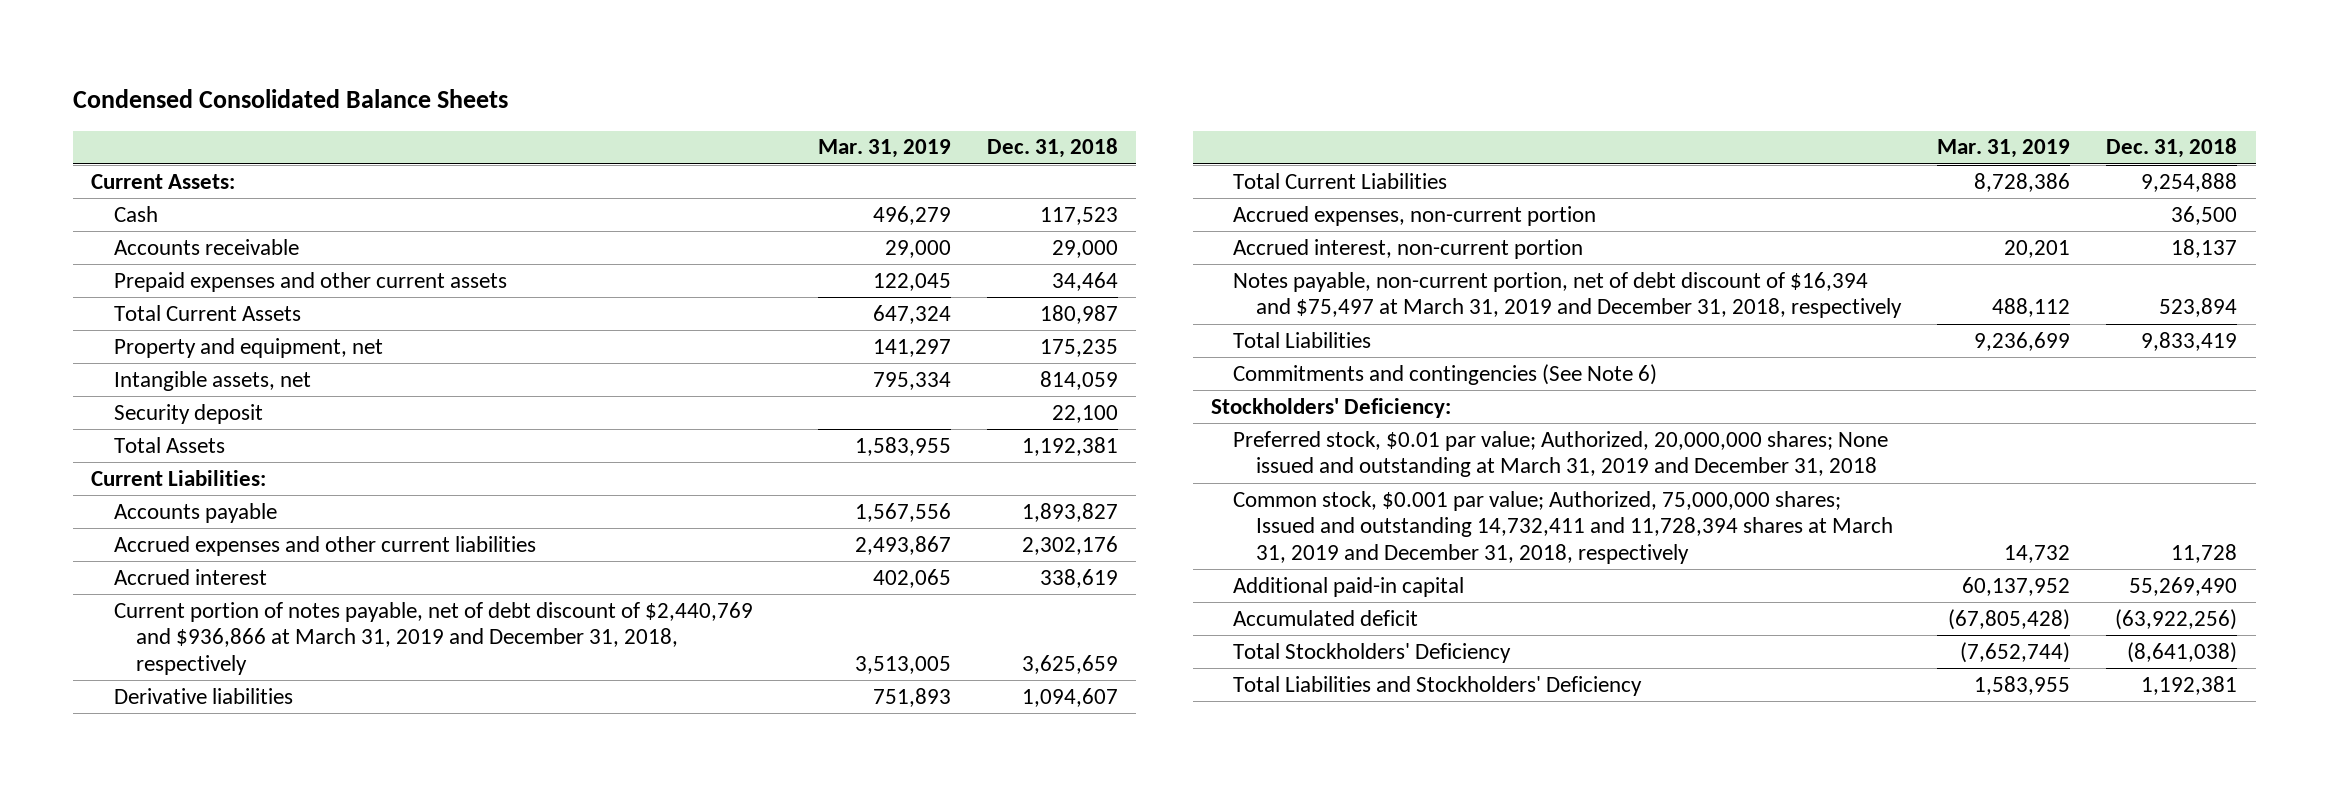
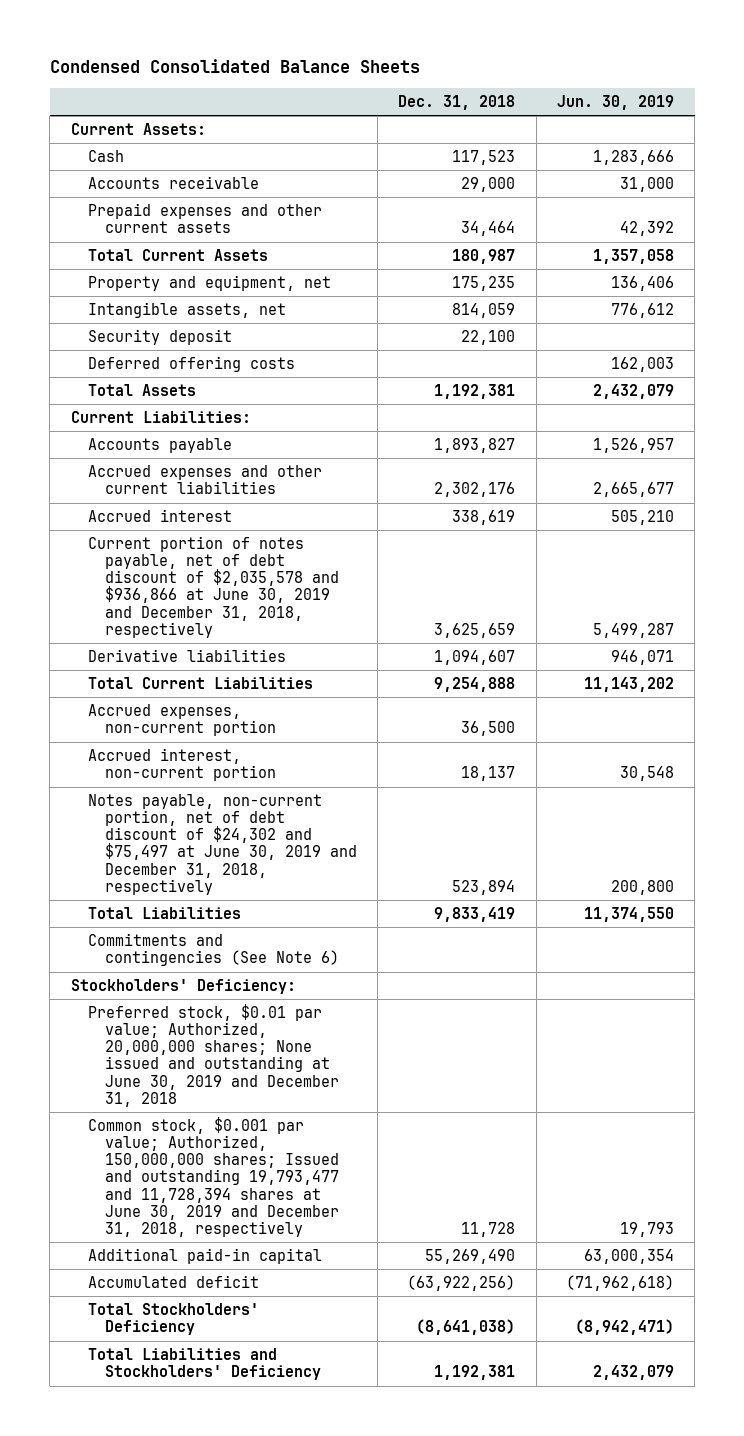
- | Mar. 31, 2019 | Dec. 31, 2018
+ | Dec. 31, 2018 | Jun. 30, 2019
+ Deferred offering costs | | 162,003
- Current portion of notes payable, net of debt discount of $2,440,769 and $936,866 at March 31, 2019 and December 31, 2018, respectively | 3,513,005 | 3,625,659
+ Current portion of notes payable, net of debt discount of $2,035,578 and $936,866 at June 30, 2019 and December 31, 2018, respectively | 3,625,659 | 5,499,287
- Notes payable, non-current portion, net of debt discount of $16,394 and $75,497 at March 31, 2019 and December 31, 2018, respectively | 488,112 | 523,894
+ Notes payable, non-current portion, net of debt discount of $24,302 and $75,497 at June 30, 2019 and December 31, 2018, respectively | 523,894 | 200,800
- Preferred stock, $0.01 par value; Authorized, 20,000,000 shares; None issued and outstanding at March 31, 2019 and December 31, 2018
- Common stock, $0.001 par value; Authorized, 75,000,000 shares; Issued and outstanding 14,732,411 and 11,728,394 shares at March 31, 2019 and December 31, 2018, respectively | 14,732 | 11,728
+ Preferred stock, $0.01 par value; Authorized, 20,000,000 shares; None issued and outstanding at June 30, 2019 and December 31, 2018
+ Common stock, $0.001 par value; Authorized, 150,000,000 shares; Issued and outstanding 19,793,477 and 11,728,394 shares at June 30, 2019 and December 31, 2018, respectively | 11,728 | 19,793

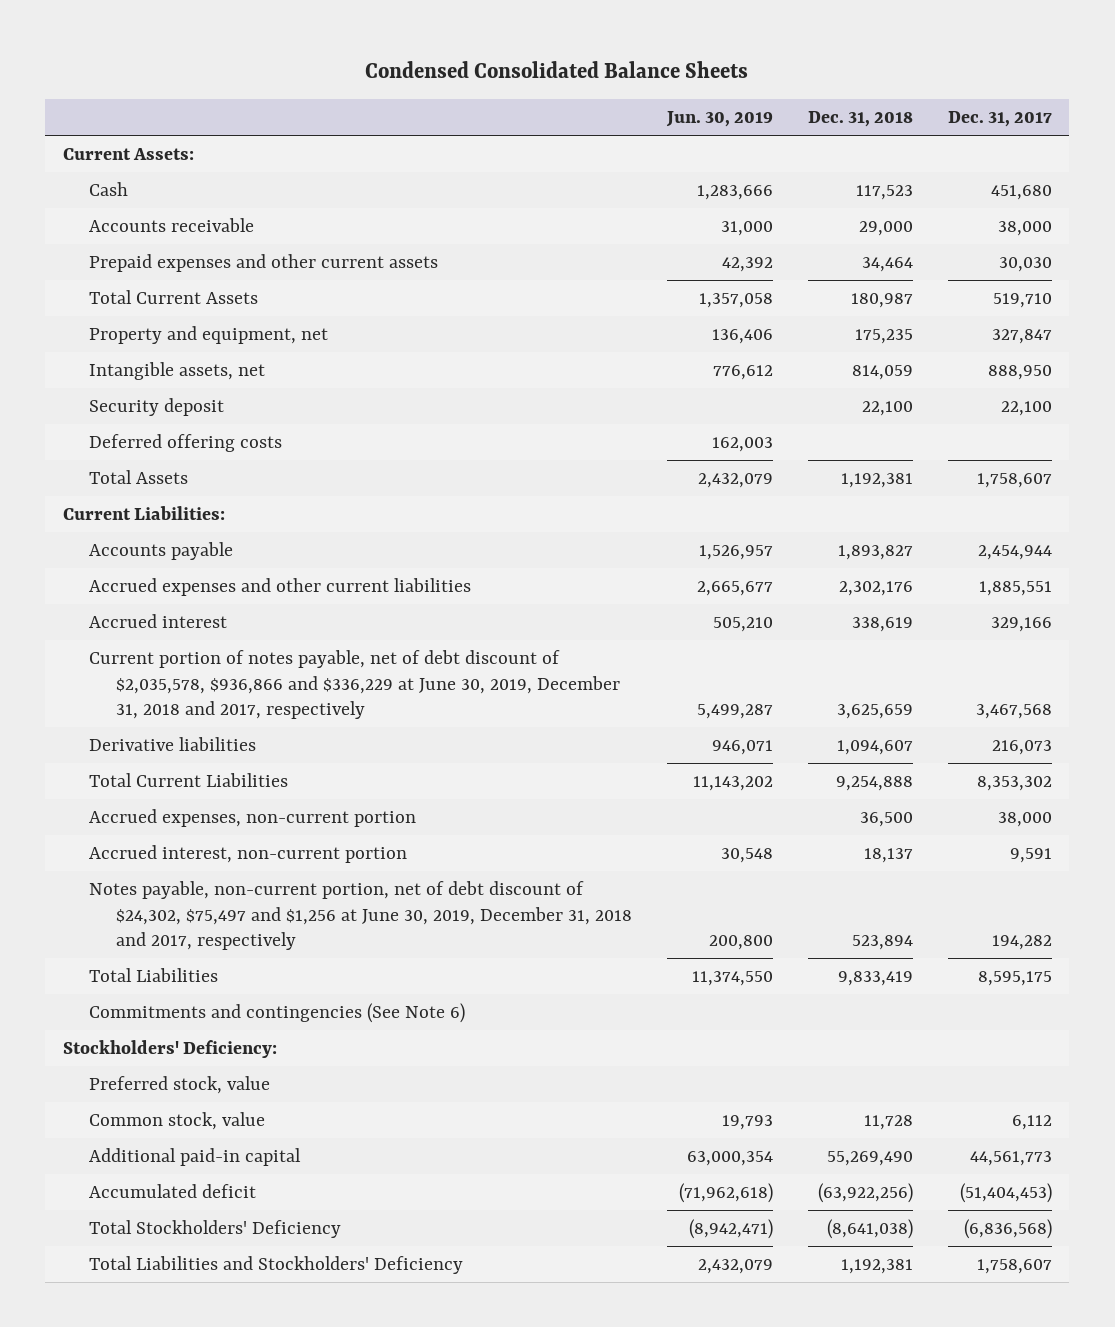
- | Dec. 31, 2018 | Jun. 30, 2019
+ | Jun. 30, 2019 | Dec. 31, 2018 | Dec. 31, 2017
- Current portion of notes payable, net of debt discount of $2,035,578 and $936,866 at June 30, 2019 and December 31, 2018, respectively | 3,625,659 | 5,499,287
+ Current portion of notes payable, net of debt discount of $2,035,578, $936,866 and $336,229 at June 30, 2019, December 31, 2018 and 2017, respectively | 5,499,287 | 3,625,659 | 3,467,568
- Notes payable, non-current portion, net of debt discount of $24,302 and $75,497 at June 30, 2019 and December 31, 2018, respectively | 523,894 | 200,800
+ Notes payable, non-current portion, net of debt discount of $24,302, $75,497 and $1,256 at June 30, 2019, December 31, 2018 and 2017, respectively | 200,800 | 523,894 | 194,282
- Preferred stock, $0.01 par value; Authorized, 20,000,000 shares; None issued and outstanding at June 30, 2019 and December 31, 2018
- Common stock, $0.001 par value; Authorized, 150,000,000 shares; Issued and outstanding 19,793,477 and 11,728,394 shares at June 30, 2019 and December 31, 2018, respectively | 11,728 | 19,793
+ Preferred stock, value
+ Common stock, value | 19,793 | 11,728 | 6,112

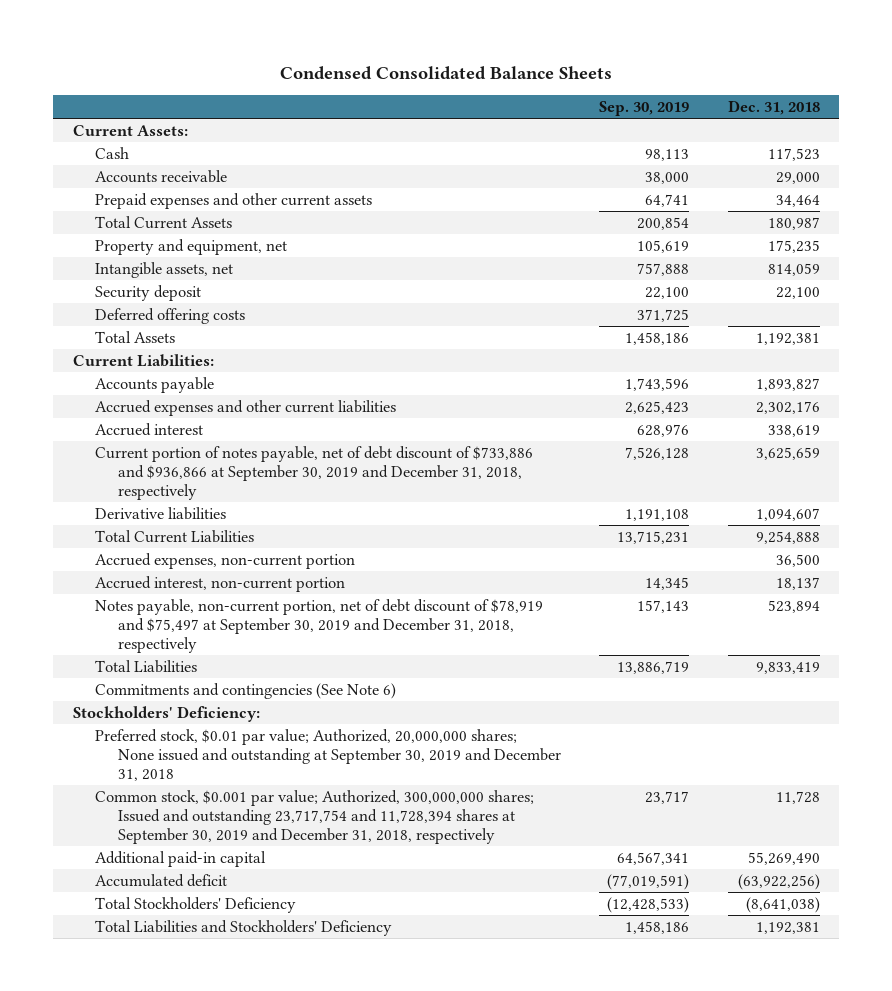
- | Jun. 30, 2019 | Dec. 31, 2018 | Dec. 31, 2017
+ | Sep. 30, 2019 | Dec. 31, 2018
- Current portion of notes payable, net of debt discount of $2,035,578, $936,866 and $336,229 at June 30, 2019, December 31, 2018 and 2017, respectively | 5,499,287 | 3,625,659 | 3,467,568
+ Current portion of notes payable, net of debt discount of $733,886 and $936,866 at September 30, 2019 and December 31, 2018, respectively | 7,526,128 | 3,625,659
- Notes payable, non-current portion, net of debt discount of $24,302, $75,497 and $1,256 at June 30, 2019, December 31, 2018 and 2017, respectively | 200,800 | 523,894 | 194,282
+ Notes payable, non-current portion, net of debt discount of $78,919 and $75,497 at September 30, 2019 and December 31, 2018, respectively | 157,143 | 523,894
- Preferred stock, value
- Common stock, value | 19,793 | 11,728 | 6,112
+ Preferred stock, $0.01 par value; Authorized, 20,000,000 shares; None issued and outstanding at September 30, 2019 and December 31, 2018
+ Common stock, $0.001 par value; Authorized, 300,000,000 shares; Issued and outstanding 23,717,754 and 11,728,394 shares at September 30, 2019 and December 31, 2018, respectively | 23,717 | 11,728

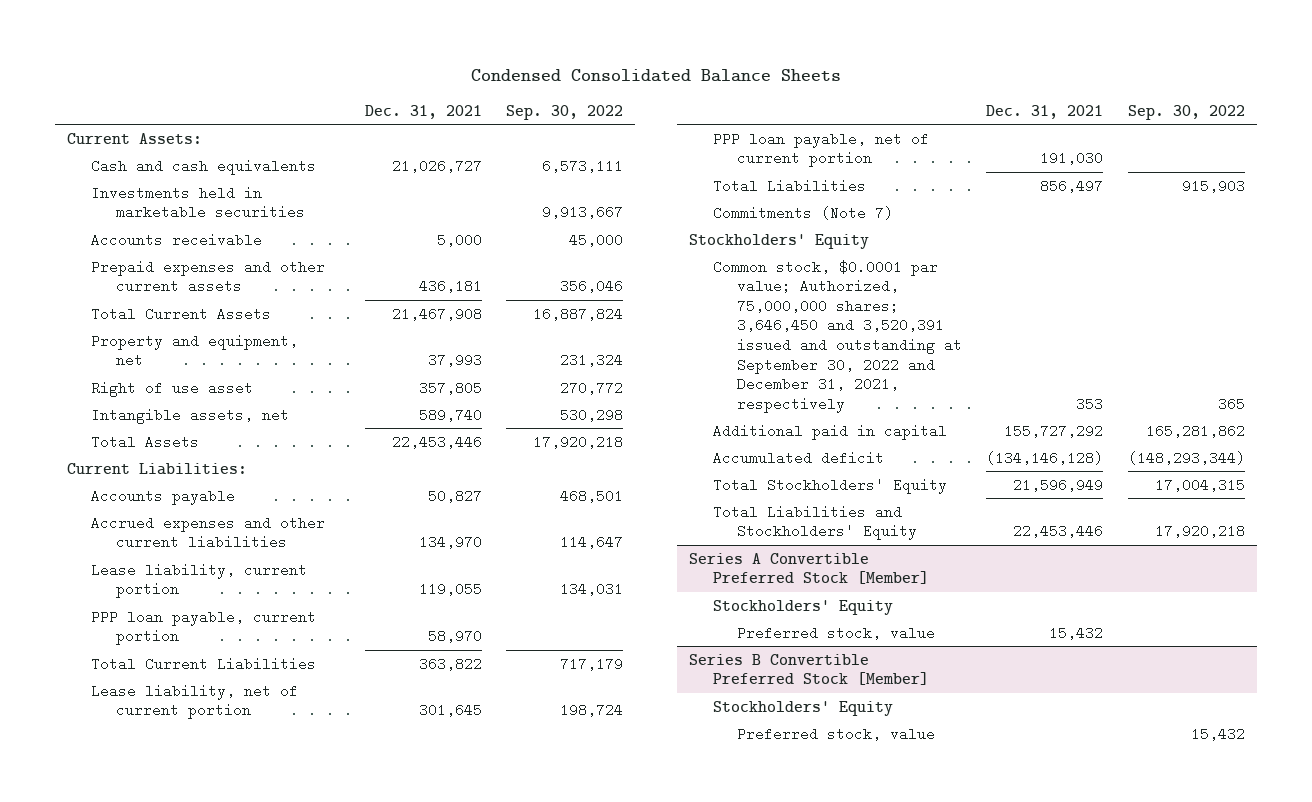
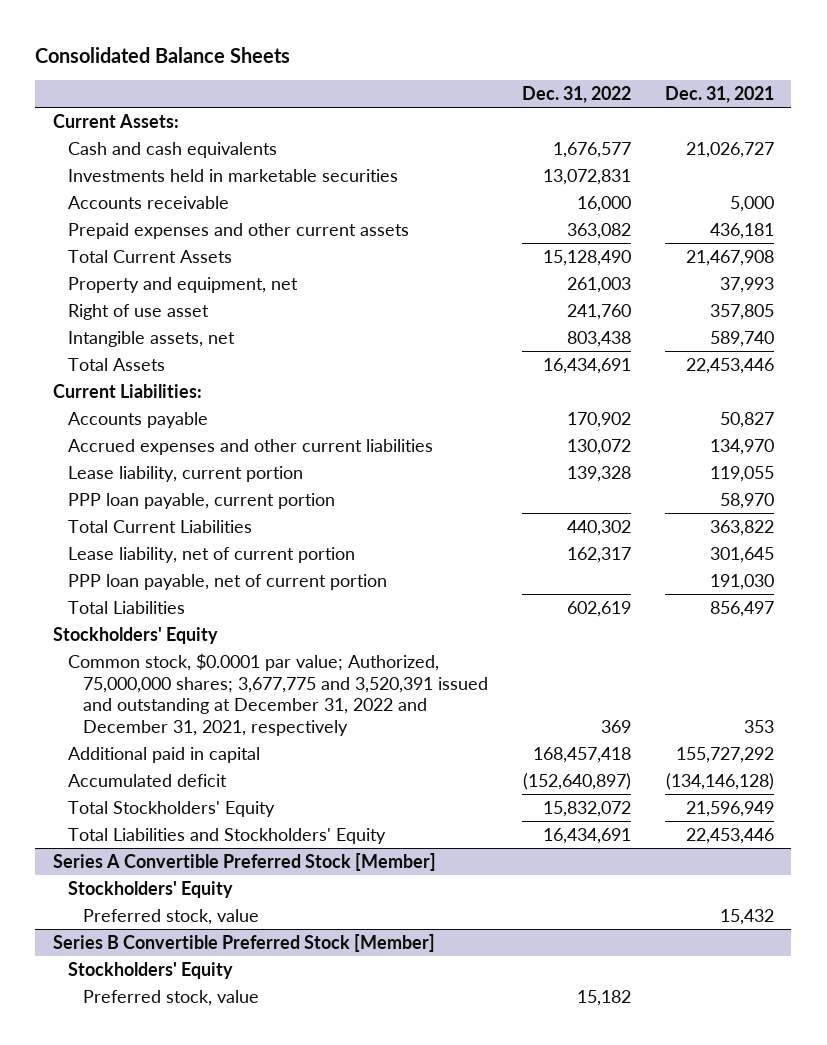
- Condensed Consolidated Balance Sheets
+ Consolidated Balance Sheets
- | Dec. 31, 2021 | Sep. 30, 2022
+ | Dec. 31, 2022 | Dec. 31, 2021
- Commitments (Note 7)
- Common stock, $0.0001 par value; Authorized, 75,000,000 shares; 3,646,450 and 3,520,391 issued and outstanding at September 30, 2022 and December 31, 2021, respectively | 353 | 365
+ Common stock, $0.0001 par value; Authorized, 75,000,000 shares; 3,677,775 and 3,520,391 issued and outstanding at December 31, 2022 and December 31, 2021, respectively | 369 | 353

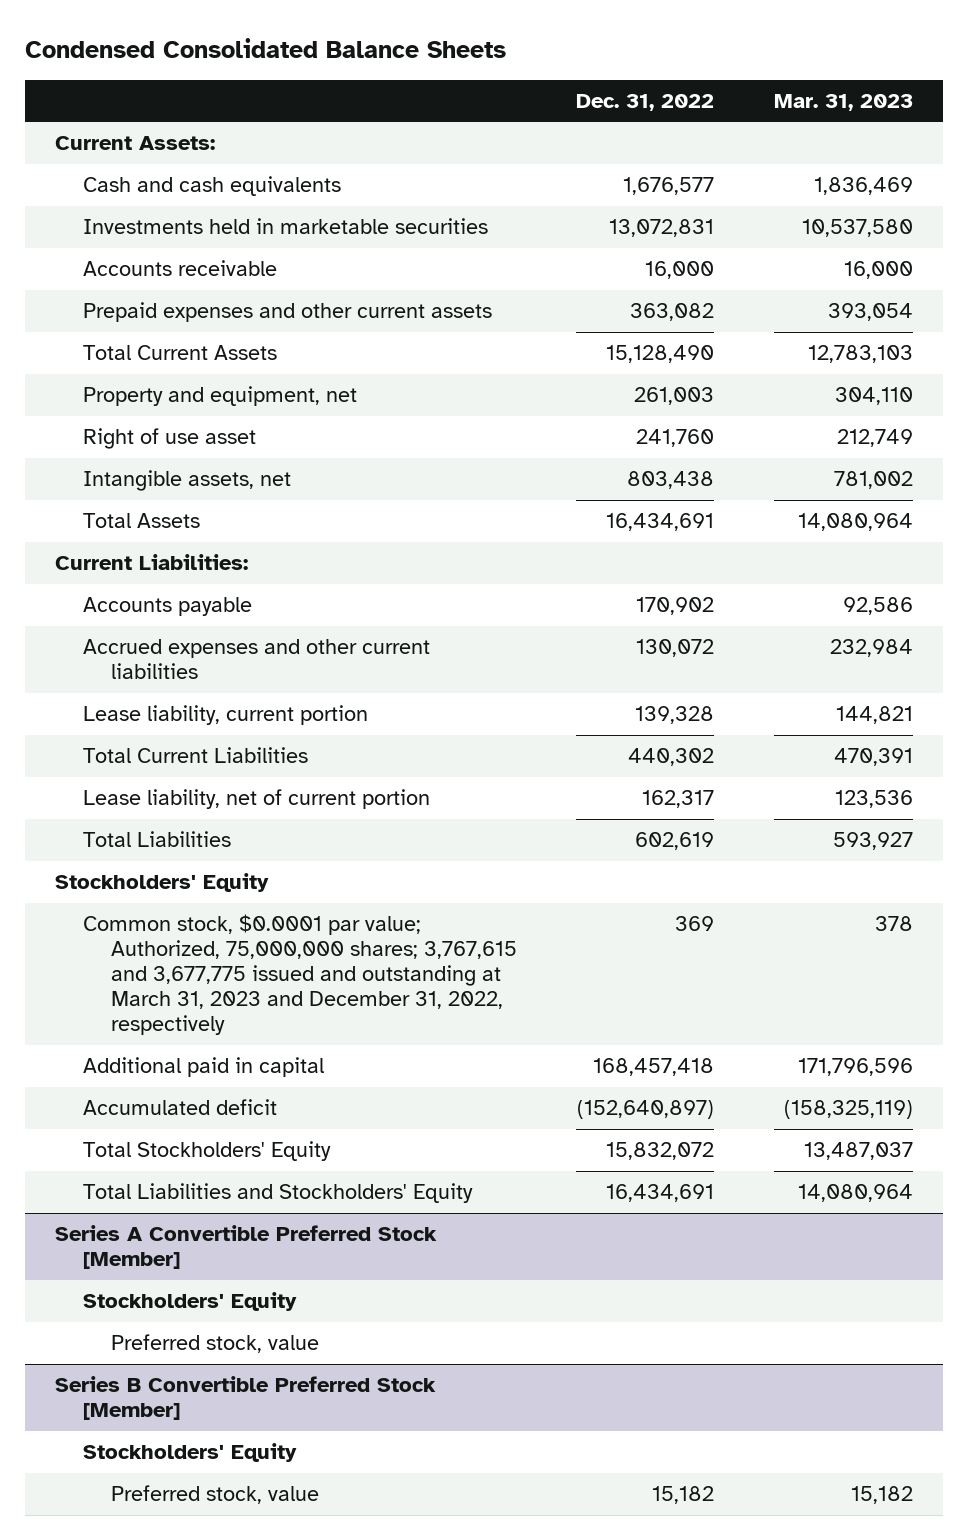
- Consolidated Balance Sheets
+ Condensed Consolidated Balance Sheets
- | Dec. 31, 2022 | Dec. 31, 2021
+ | Dec. 31, 2022 | Mar. 31, 2023
- PPP loan payable, current portion | | 58,970
- PPP loan payable, net of current portion | | 191,030
- Common stock, $0.0001 par value; Authorized, 75,000,000 shares; 3,677,775 and 3,520,391 issued and outstanding at December 31, 2022 and December 31, 2021, respectively | 369 | 353
+ Common stock, $0.0001 par value; Authorized, 75,000,000 shares; 3,767,615 and 3,677,775 issued and outstanding at March 31, 2023 and December 31, 2022, respectively | 369 | 378

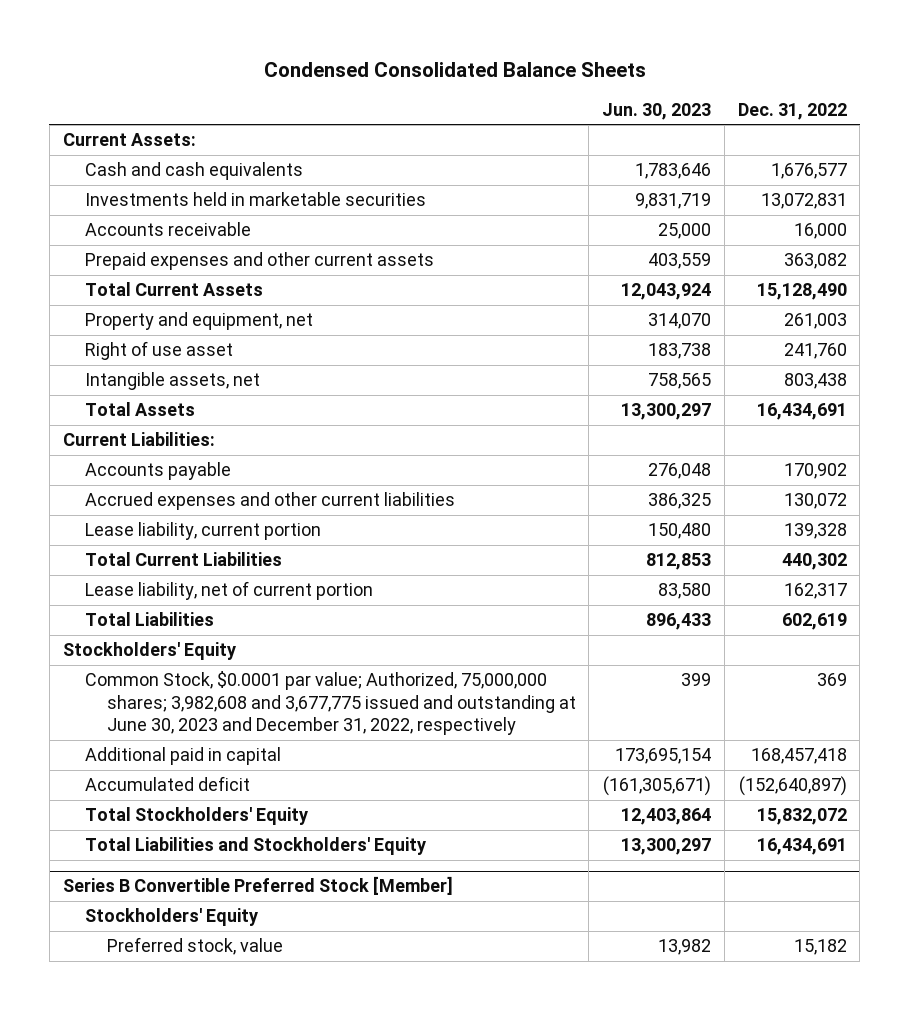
- | Dec. 31, 2022 | Mar. 31, 2023
+ | Jun. 30, 2023 | Dec. 31, 2022
- Common stock, $0.0001 par value; Authorized, 75,000,000 shares; 3,767,615 and 3,677,775 issued and outstanding at March 31, 2023 and December 31, 2022, respectively | 369 | 378
+ Common Stock, $0.0001 par value; Authorized, 75,000,000 shares; 3,982,608 and 3,677,775 issued and outstanding at June 30, 2023 and December 31, 2022, respectively | 399 | 369
- Series A Convertible Preferred Stock [Member]
- Stockholders' Equity
- Preferred stock, value

